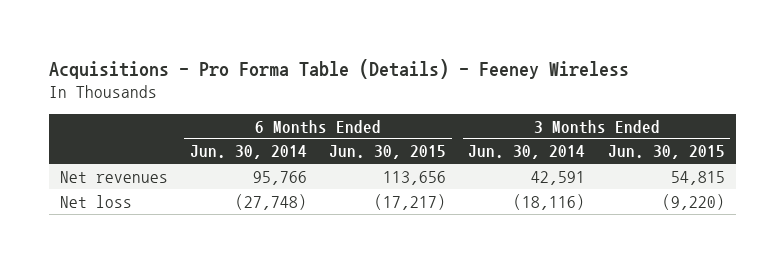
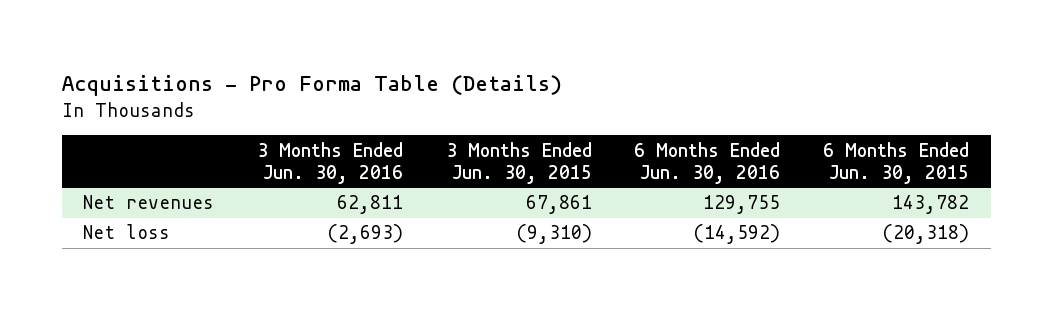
- Acquisitions - Pro Forma Table (Details) - Feeney Wireless
+ Acquisitions - Pro Forma Table (Details)
- | 6 Months Ended Jun. 30, 2014 | 6 Months Ended Jun. 30, 2015 | 3 Months Ended Jun. 30, 2014 | 3 Months Ended Jun. 30, 2015
+ | 3 Months Ended Jun. 30, 2016 | 3 Months Ended Jun. 30, 2015 | 6 Months Ended Jun. 30, 2016 | 6 Months Ended Jun. 30, 2015
- Net revenues | 95,766 | 113,656 | 42,591 | 54,815
- Net loss | (27,748) | (17,217) | (18,116) | (9,220)
+ Net revenues | 62,811 | 67,861 | 129,755 | 143,782
+ Net loss | (2,693) | (9,310) | (14,592) | (20,318)

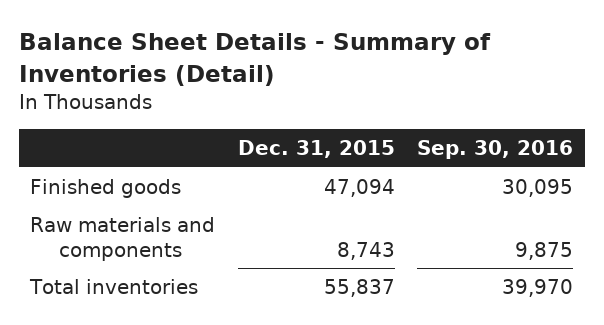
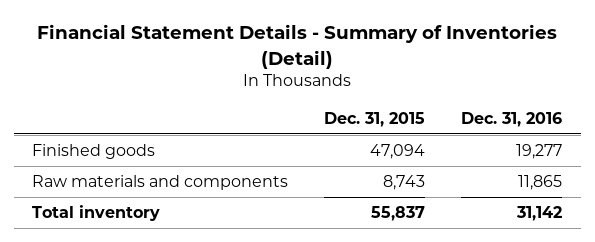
- Balance Sheet Details - Summary of Inventories (Detail)
+ Financial Statement Details - Summary of Inventories (Detail)
- | Dec. 31, 2015 | Sep. 30, 2016
+ | Dec. 31, 2015 | Dec. 31, 2016
- Total inventories | 55,837 | 39,970
+ Total inventory | 55,837 | 31,142

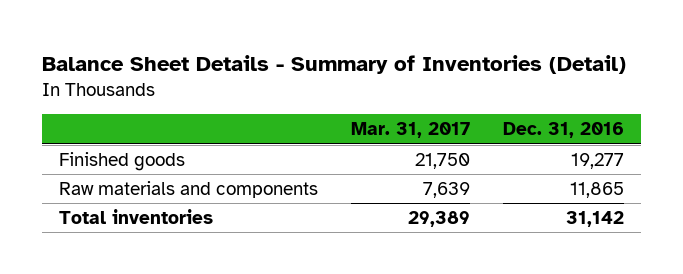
- Financial Statement Details - Summary of Inventories (Detail)
+ Balance Sheet Details - Summary of Inventories (Detail)
- | Dec. 31, 2015 | Dec. 31, 2016
+ | Mar. 31, 2017 | Dec. 31, 2016
- Total inventory | 55,837 | 31,142
+ Total inventories | 29,389 | 31,142

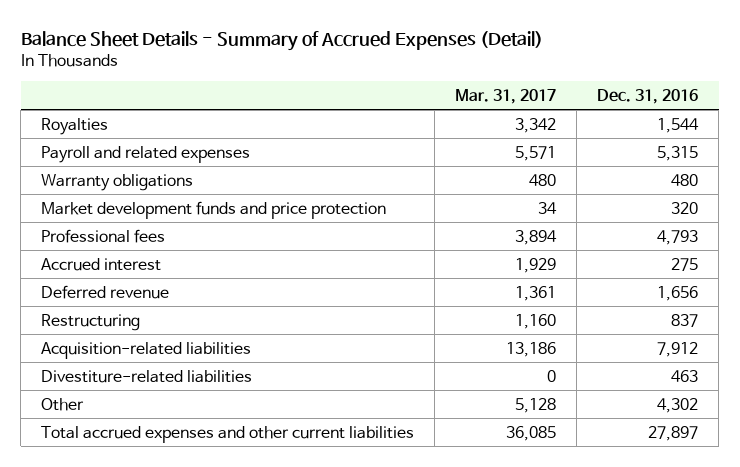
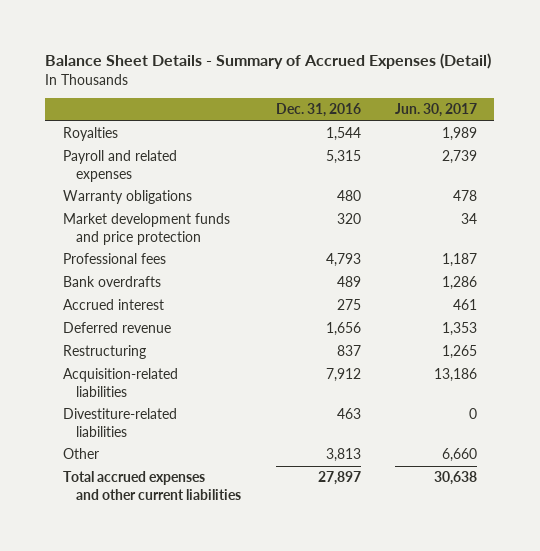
- | Mar. 31, 2017 | Dec. 31, 2016
+ | Dec. 31, 2016 | Jun. 30, 2017
+ Bank overdrafts | 489 | 1,286
- Other | 5,128 | 4,302
+ Other | 3,813 | 6,660

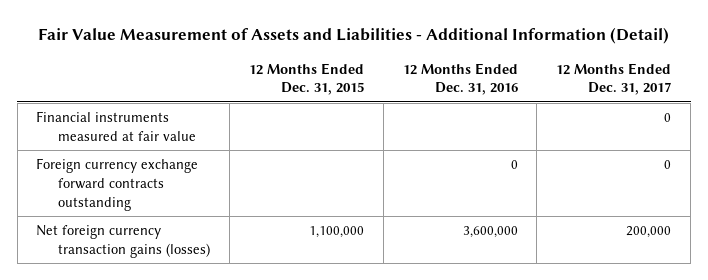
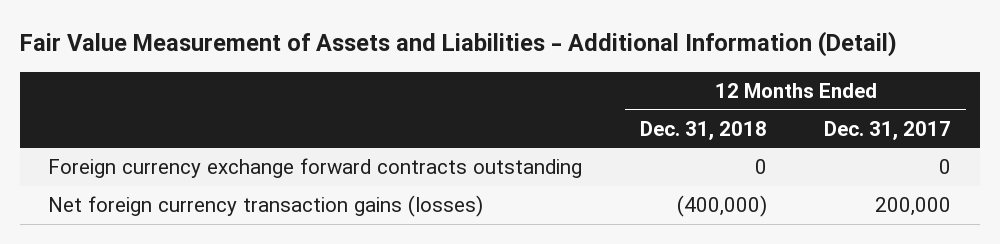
- | 12 Months Ended Dec. 31, 2015 | 12 Months Ended Dec. 31, 2016 | 12 Months Ended Dec. 31, 2017
+ | 12 Months Ended Dec. 31, 2018 | 12 Months Ended Dec. 31, 2017
- Financial instruments measured at fair value | | | 0

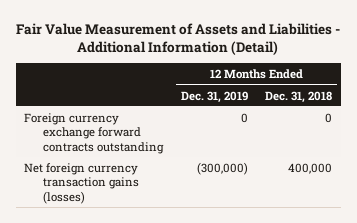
- | 12 Months Ended Dec. 31, 2018 | 12 Months Ended Dec. 31, 2017
+ | 12 Months Ended Dec. 31, 2019 | 12 Months Ended Dec. 31, 2018
- Net foreign currency transaction gains (losses) | (400,000) | 200,000
+ Net foreign currency transaction gains (losses) | (300,000) | 400,000

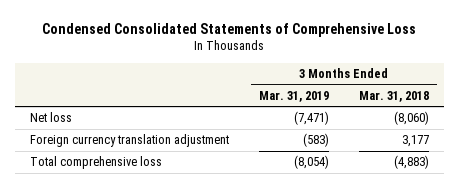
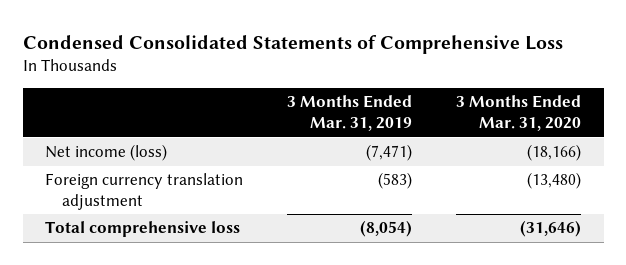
- | 3 Months Ended Mar. 31, 2019 | 3 Months Ended Mar. 31, 2018
+ | 3 Months Ended Mar. 31, 2019 | 3 Months Ended Mar. 31, 2020
- Net loss | (7,471) | (8,060)
+ Net income (loss) | (7,471) | (18,166)

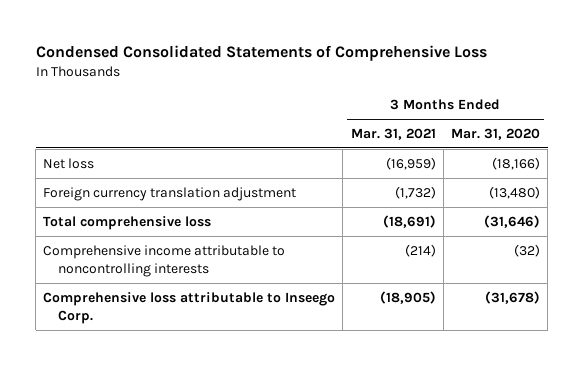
- | 3 Months Ended Mar. 31, 2019 | 3 Months Ended Mar. 31, 2020
+ | 3 Months Ended Mar. 31, 2021 | 3 Months Ended Mar. 31, 2020
- Net income (loss) | (7,471) | (18,166)
+ Net loss | (16,959) | (18,166)
+ Comprehensive income attributable to noncontrolling interests | (214) | (32)
+ Comprehensive loss attributable to Inseego Corp. | (18,905) | (31,678)

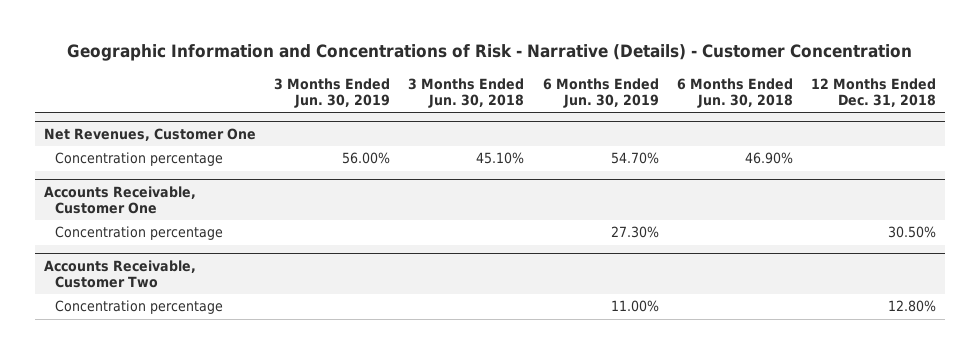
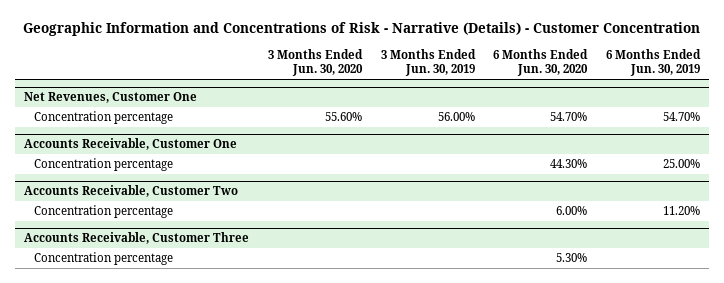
- | 3 Months Ended Jun. 30, 2019 | 3 Months Ended Jun. 30, 2018 | 6 Months Ended Jun. 30, 2019 | 6 Months Ended Jun. 30, 2018 | 12 Months Ended Dec. 31, 2018
+ | 3 Months Ended Jun. 30, 2020 | 3 Months Ended Jun. 30, 2019 | 6 Months Ended Jun. 30, 2020 | 6 Months Ended Jun. 30, 2019
@ Accounts Receivable, Customer One
- Concentration percentage | | | 27.30% | | 30.50%
+ Concentration percentage | | | 44.30% | 25.00%
@ Accounts Receivable, Customer Two
- Concentration percentage | | | 11.00% | | 12.80%
+ Concentration percentage | | | 6.00% | 11.20%
+ Accounts Receivable, Customer Three
+ Concentration percentage | | | 5.30% |

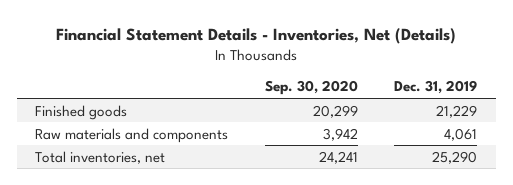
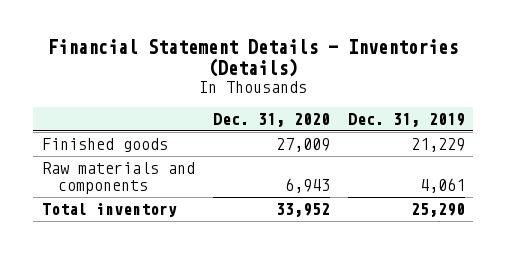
- Financial Statement Details - Inventories, Net (Details)
+ Financial Statement Details - Inventories (Details)
- | Sep. 30, 2020 | Dec. 31, 2019
+ | Dec. 31, 2020 | Dec. 31, 2019
- Total inventories, net | 24,241 | 25,290
+ Total inventory | 33,952 | 25,290

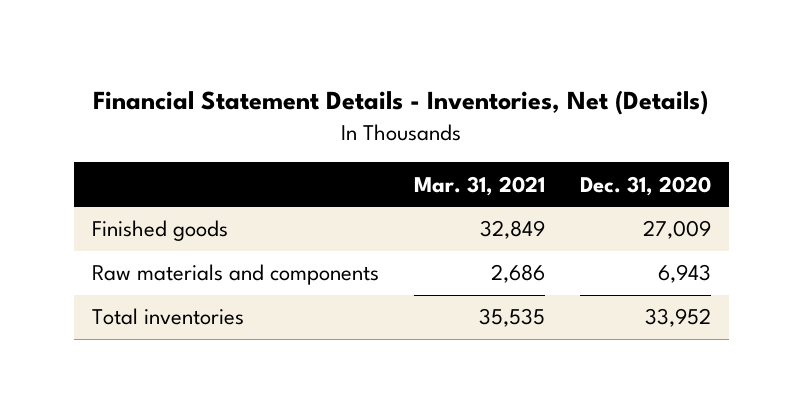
- Financial Statement Details - Inventories (Details)
+ Financial Statement Details - Inventories, Net (Details)
- | Dec. 31, 2020 | Dec. 31, 2019
+ | Mar. 31, 2021 | Dec. 31, 2020
- Total inventory | 33,952 | 25,290
+ Total inventories | 35,535 | 33,952

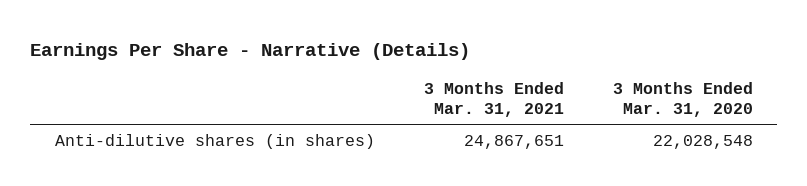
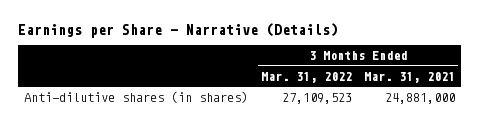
- Earnings Per Share - Narrative (Details)
+ Earnings per Share - Narrative (Details)
- | 3 Months Ended Mar. 31, 2021 | 3 Months Ended Mar. 31, 2020
+ | 3 Months Ended Mar. 31, 2022 | 3 Months Ended Mar. 31, 2021
- Anti-dilutive shares (in shares) | 24,867,651 | 22,028,548
+ Anti-dilutive shares (in shares) | 27,109,523 | 24,881,000

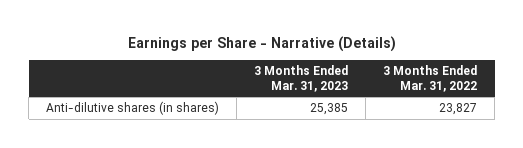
- | 3 Months Ended Mar. 31, 2022 | 3 Months Ended Mar. 31, 2021
+ | 3 Months Ended Mar. 31, 2023 | 3 Months Ended Mar. 31, 2022
- Anti-dilutive shares (in shares) | 27,109,523 | 24,881,000
+ Anti-dilutive shares (in shares) | 25,385 | 23,827

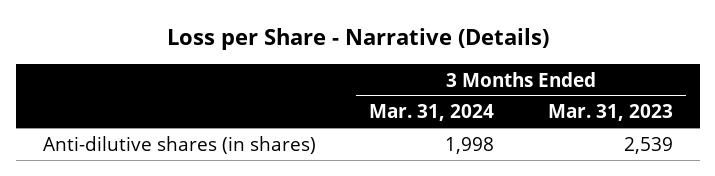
- Earnings per Share - Narrative (Details)
+ Loss per Share - Narrative (Details)
- | 3 Months Ended Mar. 31, 2023 | 3 Months Ended Mar. 31, 2022
+ | 3 Months Ended Mar. 31, 2024 | 3 Months Ended Mar. 31, 2023
- Anti-dilutive shares (in shares) | 25,385 | 23,827
+ Anti-dilutive shares (in shares) | 1,998 | 2,539

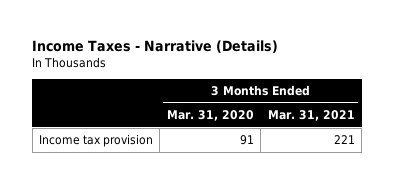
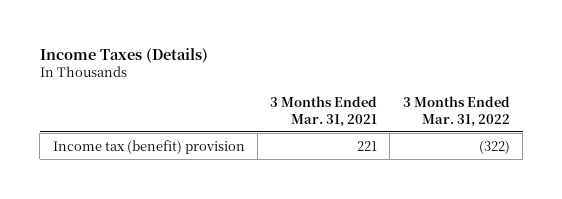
- Income Taxes - Narrative (Details)
+ Income Taxes (Details)
- | 3 Months Ended Mar. 31, 2020 | 3 Months Ended Mar. 31, 2021
+ | 3 Months Ended Mar. 31, 2021 | 3 Months Ended Mar. 31, 2022
- Income tax provision | 91 | 221
+ Income tax (benefit) provision | 221 | (322)

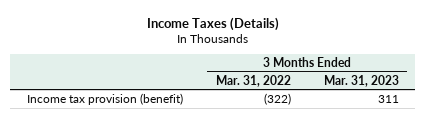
- | 3 Months Ended Mar. 31, 2021 | 3 Months Ended Mar. 31, 2022
+ | 3 Months Ended Mar. 31, 2022 | 3 Months Ended Mar. 31, 2023
- Income tax (benefit) provision | 221 | (322)
+ Income tax provision (benefit) | (322) | 311

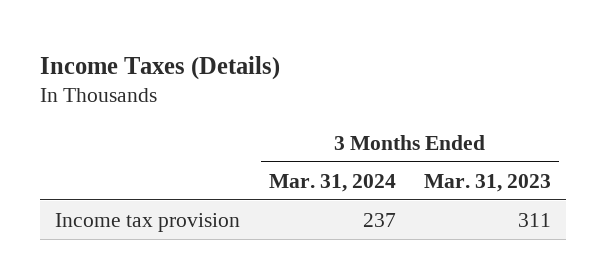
- | 3 Months Ended Mar. 31, 2022 | 3 Months Ended Mar. 31, 2023
+ | 3 Months Ended Mar. 31, 2024 | 3 Months Ended Mar. 31, 2023
- Income tax provision (benefit) | (322) | 311
+ Income tax provision | 237 | 311

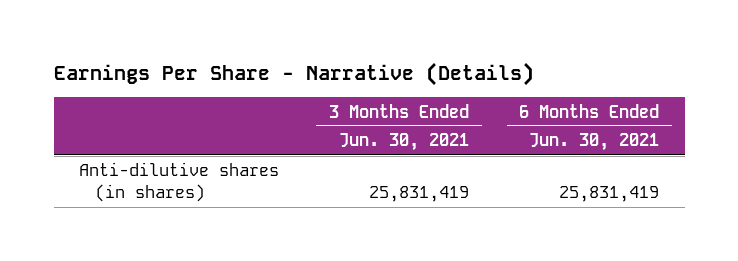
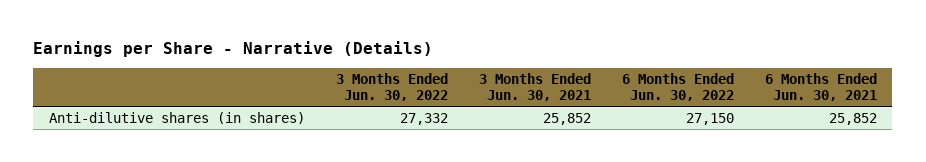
- Earnings Per Share - Narrative (Details)
+ Earnings per Share - Narrative (Details)
- | 3 Months Ended Jun. 30, 2021 | 6 Months Ended Jun. 30, 2021
+ | 3 Months Ended Jun. 30, 2022 | 3 Months Ended Jun. 30, 2021 | 6 Months Ended Jun. 30, 2022 | 6 Months Ended Jun. 30, 2021
- Anti-dilutive shares (in shares) | 25,831,419 | 25,831,419
+ Anti-dilutive shares (in shares) | 27,332 | 25,852 | 27,150 | 25,852

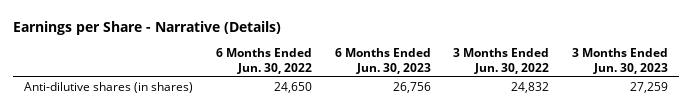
- | 3 Months Ended Jun. 30, 2022 | 3 Months Ended Jun. 30, 2021 | 6 Months Ended Jun. 30, 2022 | 6 Months Ended Jun. 30, 2021
+ | 6 Months Ended Jun. 30, 2022 | 6 Months Ended Jun. 30, 2023 | 3 Months Ended Jun. 30, 2022 | 3 Months Ended Jun. 30, 2023
- Anti-dilutive shares (in shares) | 27,332 | 25,852 | 27,150 | 25,852
+ Anti-dilutive shares (in shares) | 24,650 | 26,756 | 24,832 | 27,259

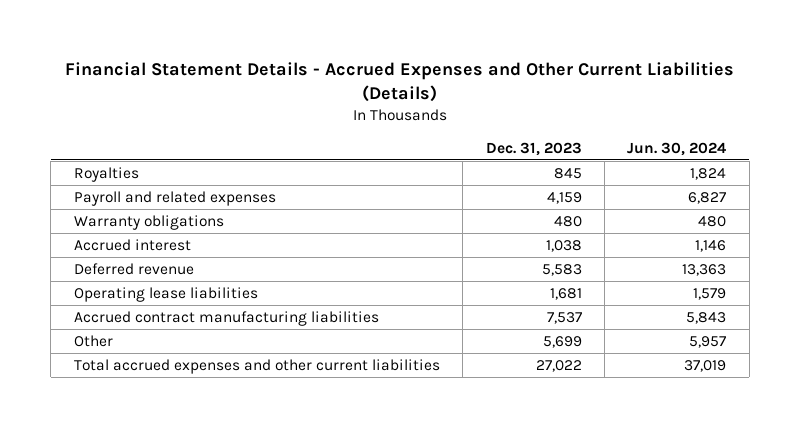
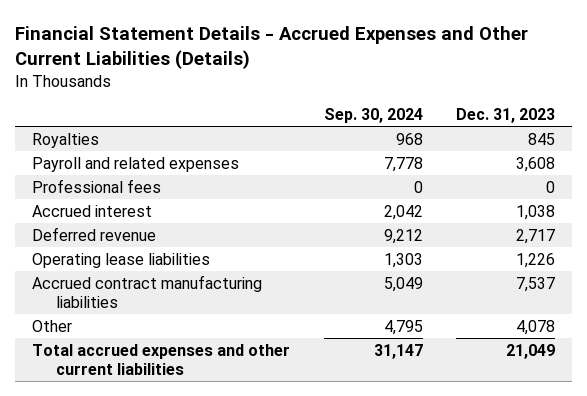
- | Dec. 31, 2023 | Jun. 30, 2024
+ | Sep. 30, 2024 | Dec. 31, 2023
- Payroll and related expenses | 4,159 | 6,827
- Warranty obligations | 480 | 480
+ Payroll and related expenses | 7,778 | 3,608
+ Professional fees | 0 | 0
- Deferred revenue | 5,583 | 13,363
- Operating lease liabilities | 1,681 | 1,579
+ Deferred revenue | 9,212 | 2,717
+ Operating lease liabilities | 1,303 | 1,226
- Other | 5,699 | 5,957
- Total accrued expenses and other current liabilities | 27,022 | 37,019
+ Other | 4,795 | 4,078
+ Total accrued expenses and other current liabilities | 31,147 | 21,049

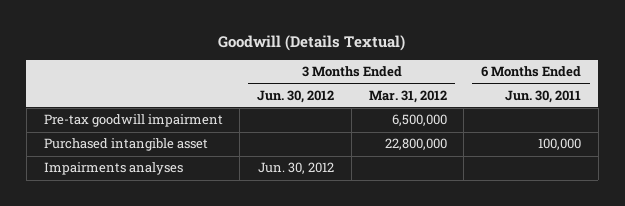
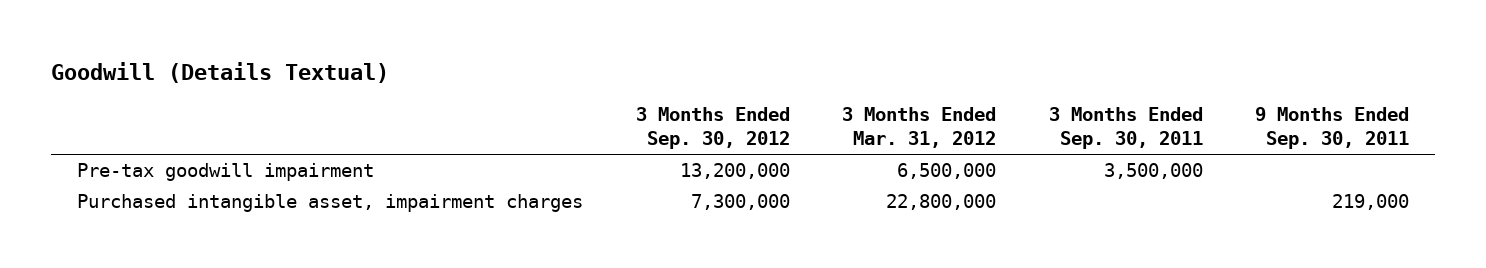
- | 3 Months Ended Jun. 30, 2012 | 3 Months Ended Mar. 31, 2012 | 6 Months Ended Jun. 30, 2011
+ | 3 Months Ended Sep. 30, 2012 | 3 Months Ended Mar. 31, 2012 | 3 Months Ended Sep. 30, 2011 | 9 Months Ended Sep. 30, 2011
- Purchased intangible asset | | 22,800,000 | 100,000
- Impairments analyses | Jun. 30, 2012 | |
+ Purchased intangible asset, impairment charges | 7,300,000 | 22,800,000 | | 219,000

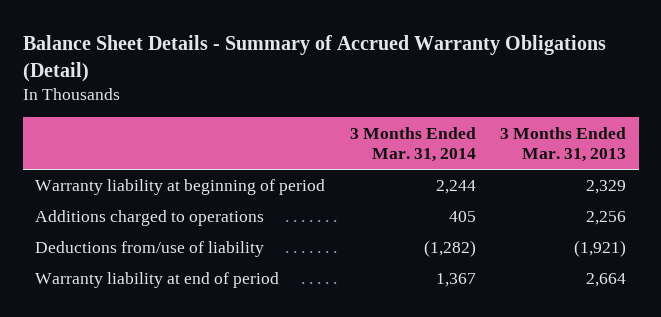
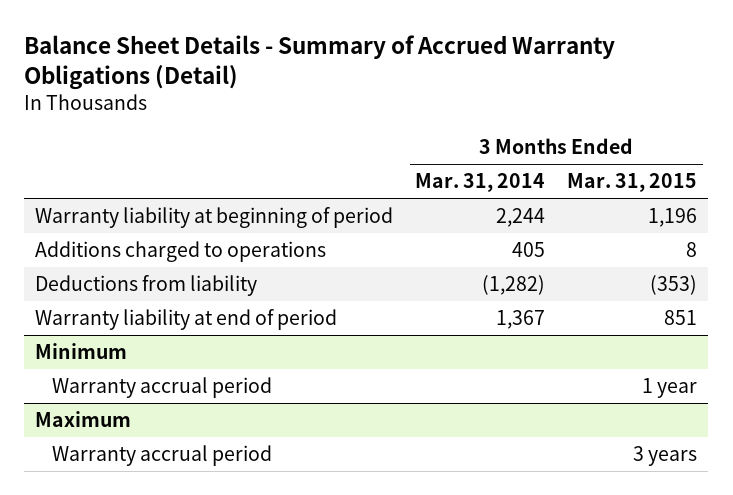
- | 3 Months Ended Mar. 31, 2014 | 3 Months Ended Mar. 31, 2013
+ | 3 Months Ended Mar. 31, 2014 | 3 Months Ended Mar. 31, 2015
- Deductions from/use of liability | (1,282) | (1,921)
+ Deductions from liability | (1,282) | (353)
+ Minimum
+ Warranty accrual period | | 1 year
+ Maximum
+ Warranty accrual period | | 3 years

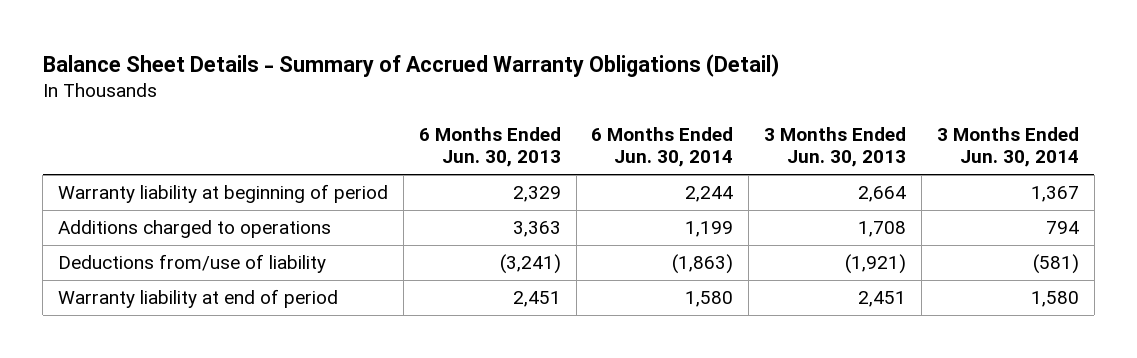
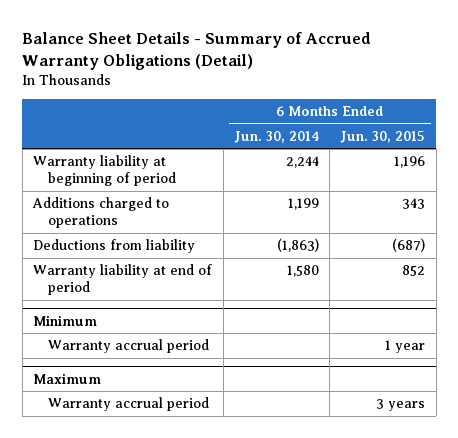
- | 6 Months Ended Jun. 30, 2013 | 6 Months Ended Jun. 30, 2014 | 3 Months Ended Jun. 30, 2013 | 3 Months Ended Jun. 30, 2014
+ | 6 Months Ended Jun. 30, 2014 | 6 Months Ended Jun. 30, 2015
- Deductions from/use of liability | (3,241) | (1,863) | (1,921) | (581)
+ Deductions from liability | (1,863) | (687)
+ Minimum
+ Warranty accrual period | | 1 year
+ Maximum
+ Warranty accrual period | | 3 years

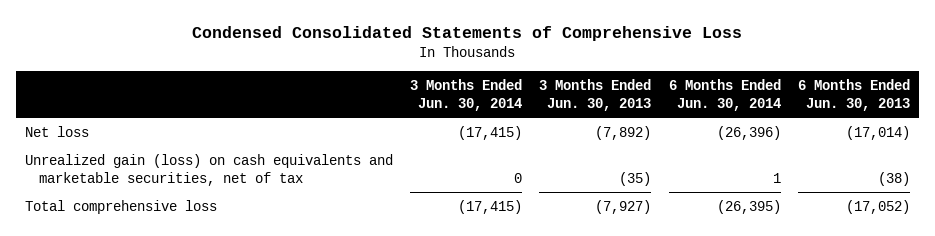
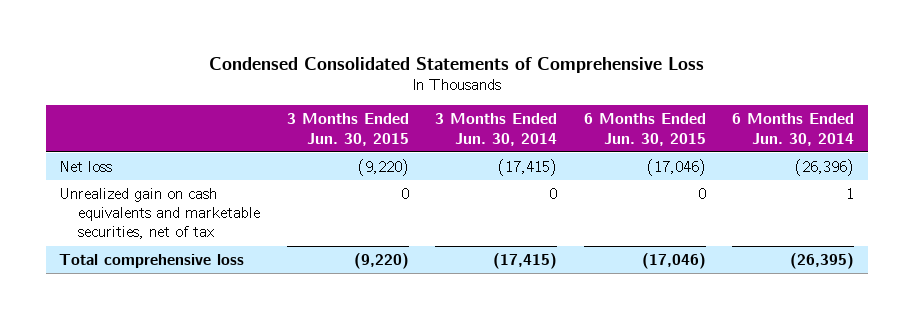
- | 3 Months Ended Jun. 30, 2014 | 3 Months Ended Jun. 30, 2013 | 6 Months Ended Jun. 30, 2014 | 6 Months Ended Jun. 30, 2013
+ | 3 Months Ended Jun. 30, 2015 | 3 Months Ended Jun. 30, 2014 | 6 Months Ended Jun. 30, 2015 | 6 Months Ended Jun. 30, 2014
- Unrealized gain (loss) on cash equivalents and marketable securities, net of tax | 0 | (35) | 1 | (38)
+ Unrealized gain on cash equivalents and marketable securities, net of tax | 0 | 0 | 0 | 1

